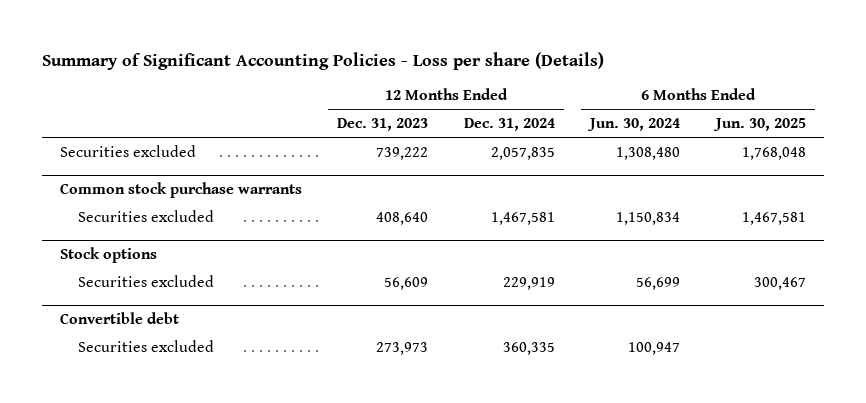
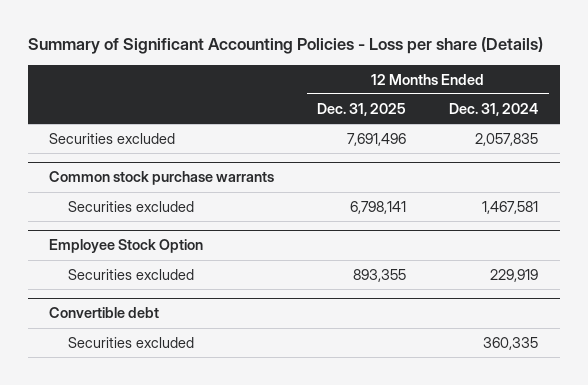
- | 12 Months Ended Dec. 31, 2023 | 12 Months Ended Dec. 31, 2024 | 6 Months Ended Jun. 30, 2024 | 6 Months Ended Jun. 30, 2025
+ | 12 Months Ended Dec. 31, 2025 | 12 Months Ended Dec. 31, 2024
- Stock options
+ Employee Stock Option

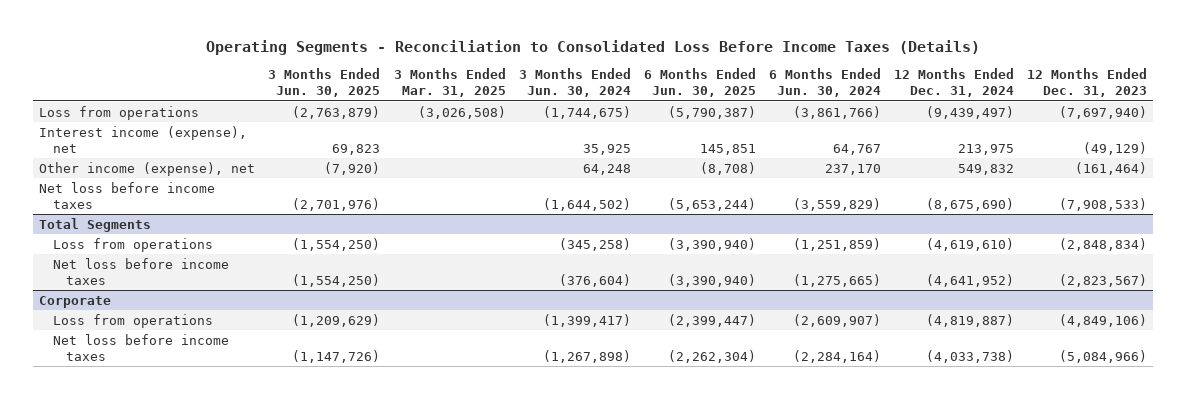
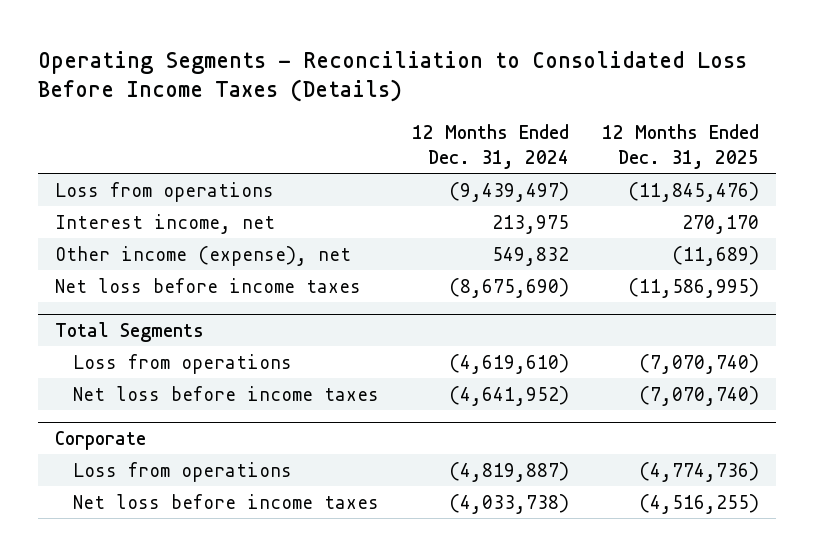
- | 3 Months Ended Jun. 30, 2025 | 3 Months Ended Mar. 31, 2025 | 3 Months Ended Jun. 30, 2024 | 6 Months Ended Jun. 30, 2025 | 6 Months Ended Jun. 30, 2024 | 12 Months Ended Dec. 31, 2024 | 12 Months Ended Dec. 31, 2023
+ | 12 Months Ended Dec. 31, 2024 | 12 Months Ended Dec. 31, 2025
- Interest income (expense), net | 69,823 | | 35,925 | 145,851 | 64,767 | 213,975 | (49,129)
+ Interest income, net | 213,975 | 270,170

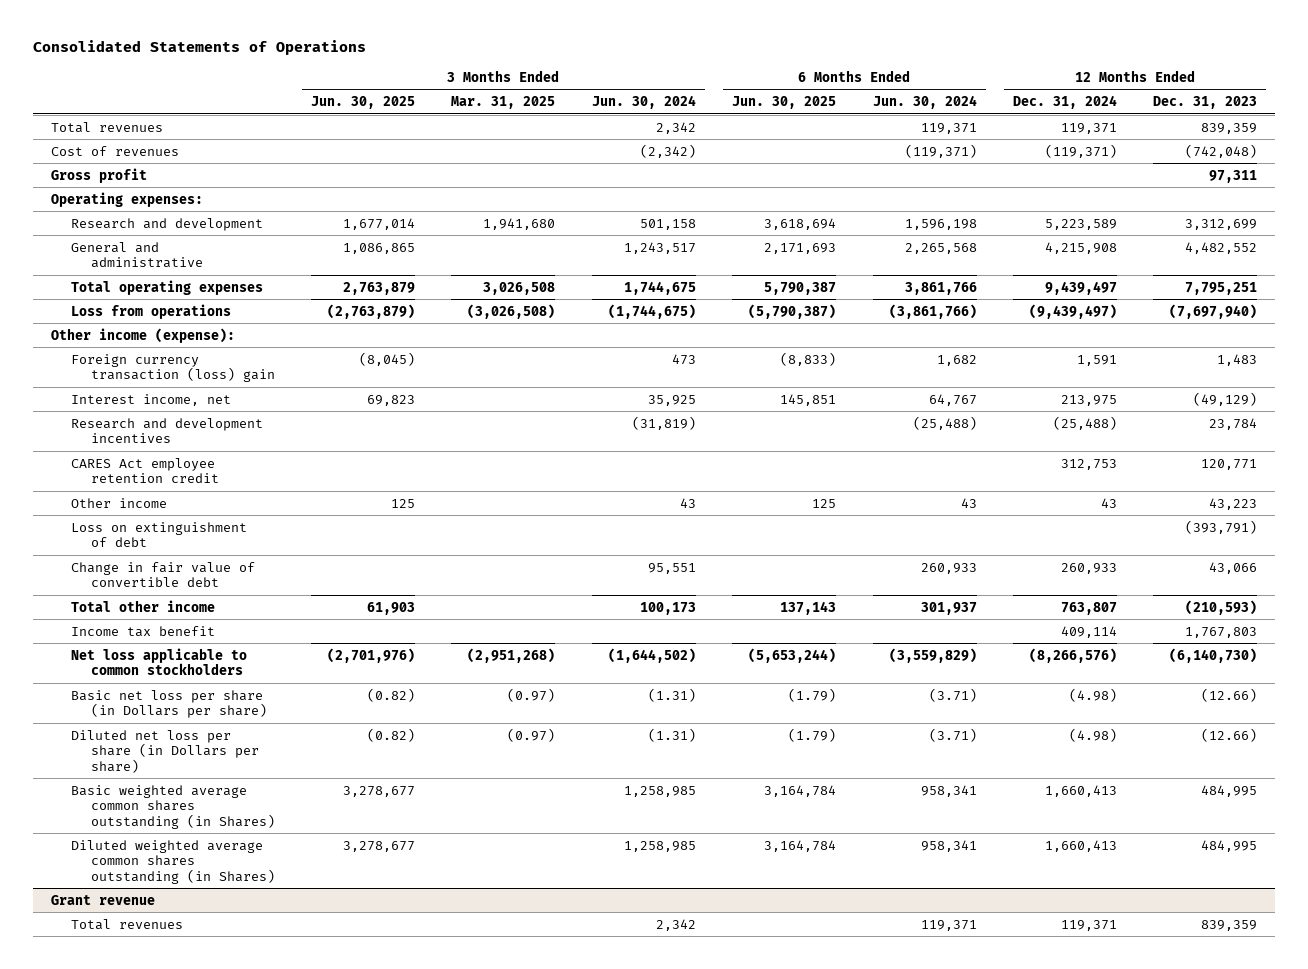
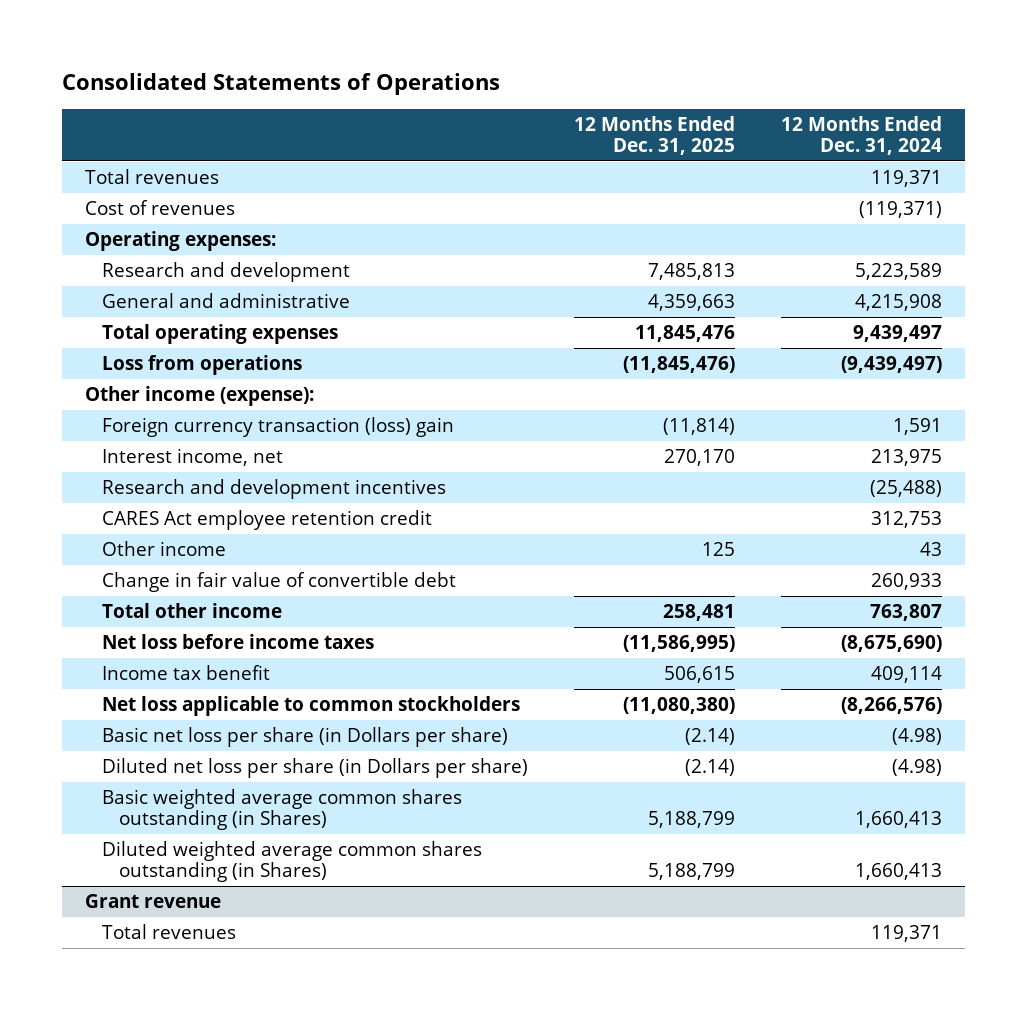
- | 3 Months Ended Jun. 30, 2025 | 3 Months Ended Mar. 31, 2025 | 3 Months Ended Jun. 30, 2024 | 6 Months Ended Jun. 30, 2025 | 6 Months Ended Jun. 30, 2024 | 12 Months Ended Dec. 31, 2024 | 12 Months Ended Dec. 31, 2023
+ | 12 Months Ended Dec. 31, 2025 | 12 Months Ended Dec. 31, 2024
- Gross profit | | | | | | | 97,311
- Loss on extinguishment of debt | | | | | | | (393,791)
+ Net loss before income taxes | (11,586,995) | (8,675,690)

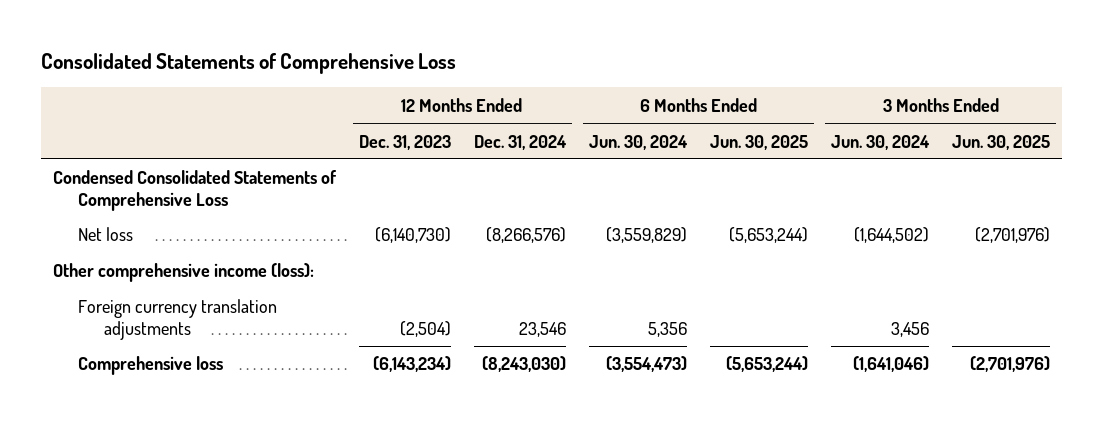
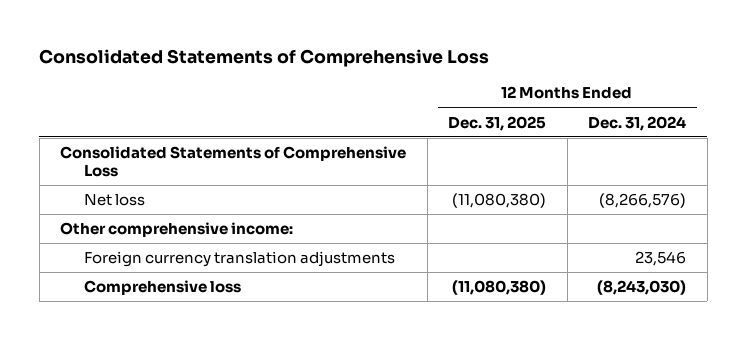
- | 12 Months Ended Dec. 31, 2023 | 12 Months Ended Dec. 31, 2024 | 6 Months Ended Jun. 30, 2024 | 6 Months Ended Jun. 30, 2025 | 3 Months Ended Jun. 30, 2024 | 3 Months Ended Jun. 30, 2025
+ | 12 Months Ended Dec. 31, 2025 | 12 Months Ended Dec. 31, 2024
- Condensed Consolidated Statements of Comprehensive Loss
+ Consolidated Statements of Comprehensive Loss
- Other comprehensive income (loss):
+ Other comprehensive income:

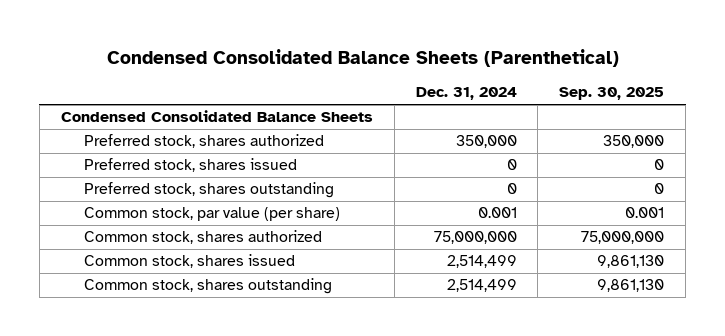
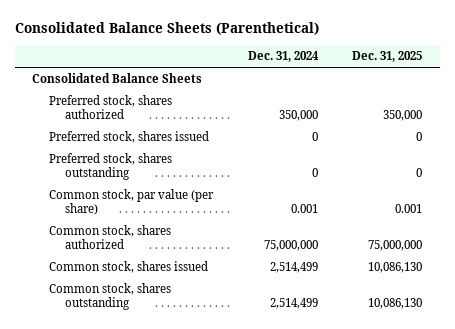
- Condensed Consolidated Balance Sheets (Parenthetical)
+ Consolidated Balance Sheets (Parenthetical)
- | Dec. 31, 2024 | Sep. 30, 2025
+ | Dec. 31, 2024 | Dec. 31, 2025
- Condensed Consolidated Balance Sheets
+ Consolidated Balance Sheets

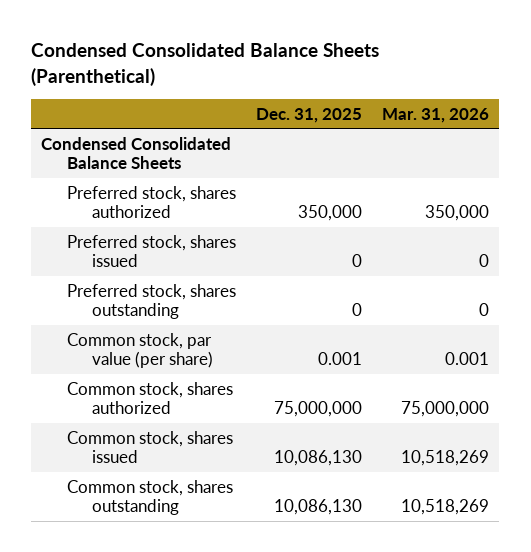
- Consolidated Balance Sheets (Parenthetical)
+ Condensed Consolidated Balance Sheets (Parenthetical)
- | Dec. 31, 2024 | Dec. 31, 2025
+ | Dec. 31, 2025 | Mar. 31, 2026
- Consolidated Balance Sheets
+ Condensed Consolidated Balance Sheets

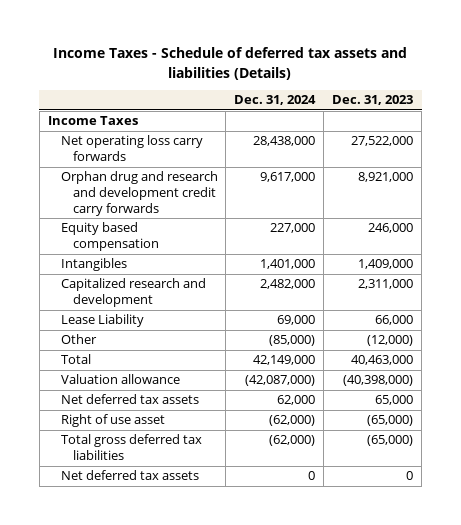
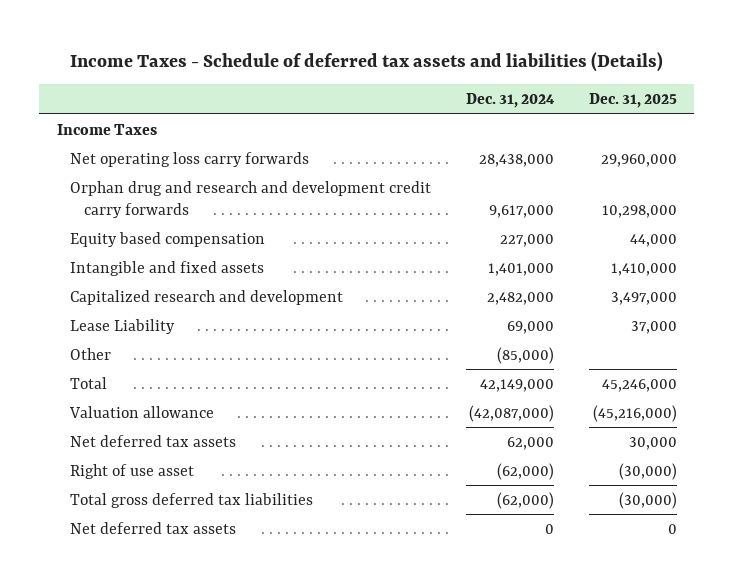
- | Dec. 31, 2024 | Dec. 31, 2023
+ | Dec. 31, 2024 | Dec. 31, 2025
- Intangibles | 1,401,000 | 1,409,000
+ Intangible and fixed assets | 1,401,000 | 1,410,000

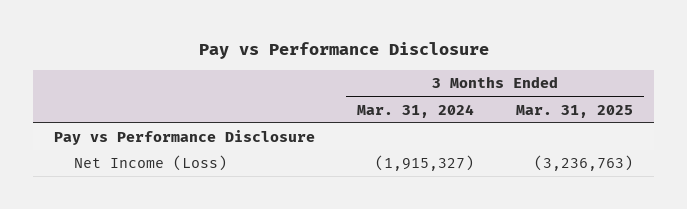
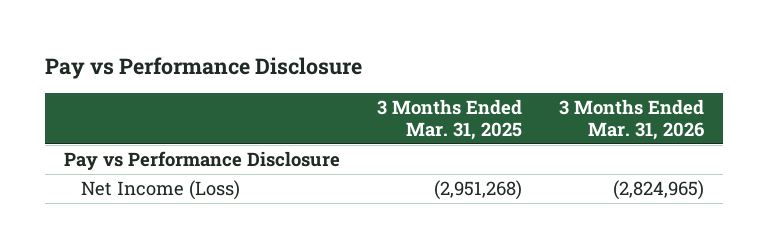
- | 3 Months Ended Mar. 31, 2024 | 3 Months Ended Mar. 31, 2025
+ | 3 Months Ended Mar. 31, 2025 | 3 Months Ended Mar. 31, 2026
- Net Income (Loss) | (1,915,327) | (3,236,763)
+ Net Income (Loss) | (2,951,268) | (2,824,965)

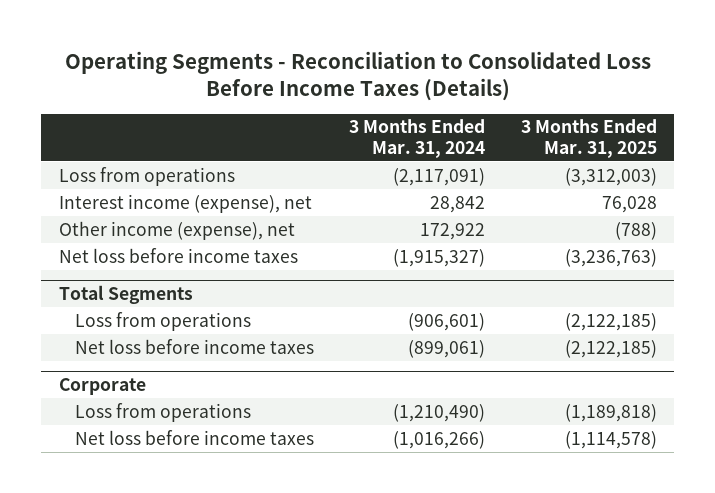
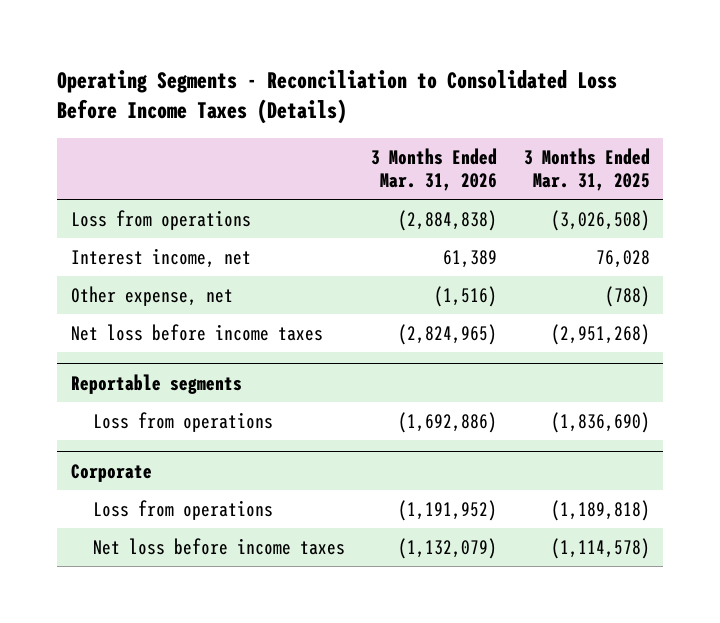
- | 3 Months Ended Mar. 31, 2024 | 3 Months Ended Mar. 31, 2025
+ | 3 Months Ended Mar. 31, 2026 | 3 Months Ended Mar. 31, 2025
- Loss from operations | (2,117,091) | (3,312,003)
- Interest income (expense), net | 28,842 | 76,028
- Other income (expense), net | 172,922 | (788)
- Net loss before income taxes | (1,915,327) | (3,236,763)
- Total Segments
- Loss from operations | (906,601) | (2,122,185)
- Net loss before income taxes | (899,061) | (2,122,185)
+ Loss from operations | (2,884,838) | (3,026,508)
+ Interest income, net | 61,389 | 76,028
+ Other expense, net | (1,516) | (788)
+ Net loss before income taxes | (2,824,965) | (2,951,268)
+ Reportable segments
+ Loss from operations | (1,692,886) | (1,836,690)

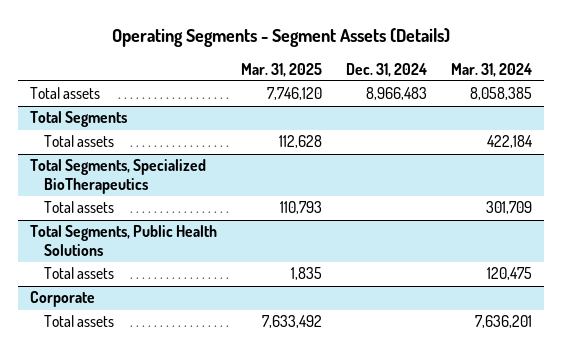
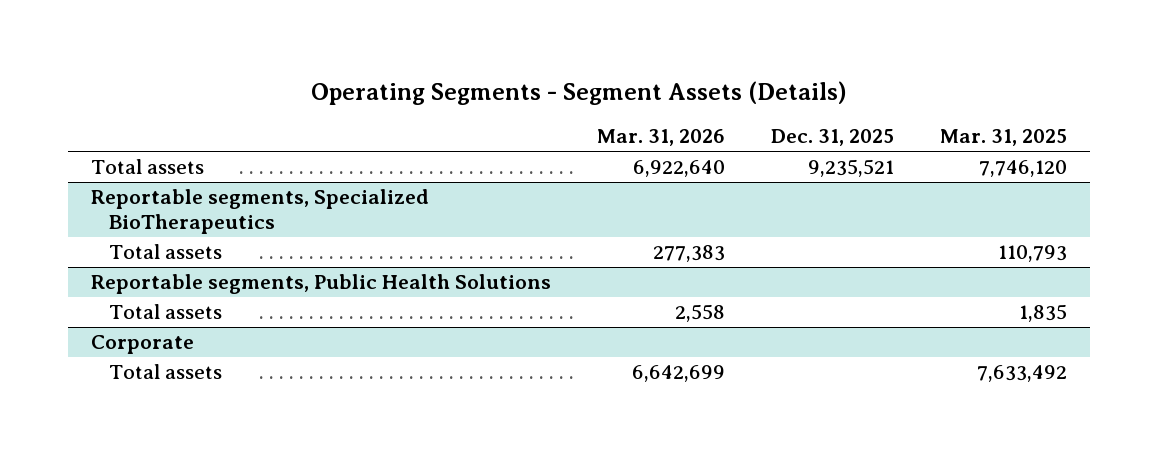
- | Mar. 31, 2025 | Dec. 31, 2024 | Mar. 31, 2024
+ | Mar. 31, 2026 | Dec. 31, 2025 | Mar. 31, 2025
- Total Segments
- Total assets | 112,628 | | 422,184
- Total Segments, Specialized BioTherapeutics
+ Reportable segments, Specialized BioTherapeutics
- Total Segments, Public Health Solutions
+ Reportable segments, Public Health Solutions

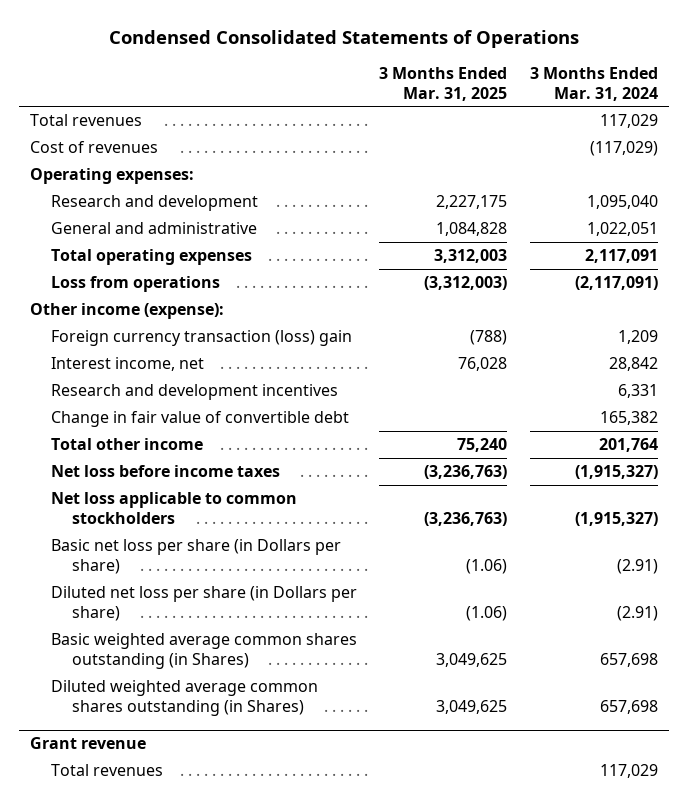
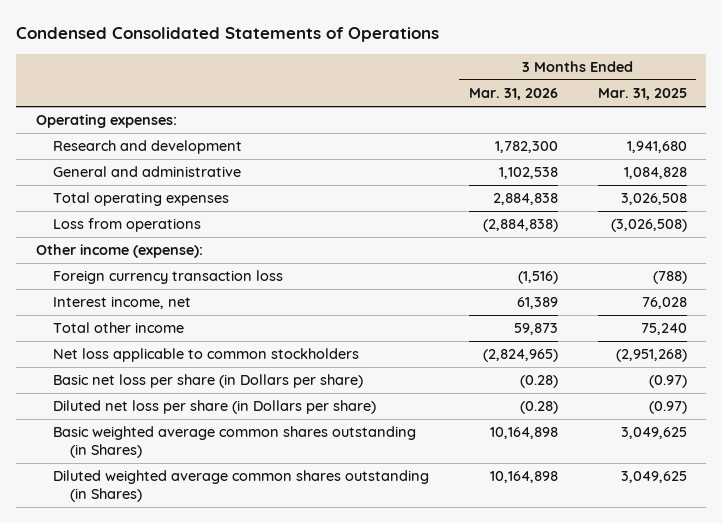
- | 3 Months Ended Mar. 31, 2025 | 3 Months Ended Mar. 31, 2024
+ | 3 Months Ended Mar. 31, 2026 | 3 Months Ended Mar. 31, 2025
- Total revenues | | 117,029
- Cost of revenues | | (117,029)
- Research and development | 2,227,175 | 1,095,040
+ Research and development | 1,782,300 | 1,941,680
- Total operating expenses | 3,312,003 | 2,117,091
- Loss from operations | (3,312,003) | (2,117,091)
+ Total operating expenses | 2,884,838 | 3,026,508
+ Loss from operations | (2,884,838) | (3,026,508)
- Foreign currency transaction (loss) gain | (788) | 1,209
+ Foreign currency transaction loss | (1,516) | (788)
- Research and development incentives | | 6,331
- Change in fair value of convertible debt | | 165,382
- Net loss before income taxes | (3,236,763) | (1,915,327)
- Net loss applicable to common stockholders | (3,236,763) | (1,915,327)
- Basic net loss per share (in Dollars per share) | (1.06) | (2.91)
- Diluted net loss per share (in Dollars per share) | (1.06) | (2.91)
+ Net loss applicable to common stockholders | (2,824,965) | (2,951,268)
+ Basic net loss per share (in Dollars per share) | (0.28) | (0.97)
+ Diluted net loss per share (in Dollars per share) | (0.28) | (0.97)
- Grant revenue
- Total revenues | | 117,029

